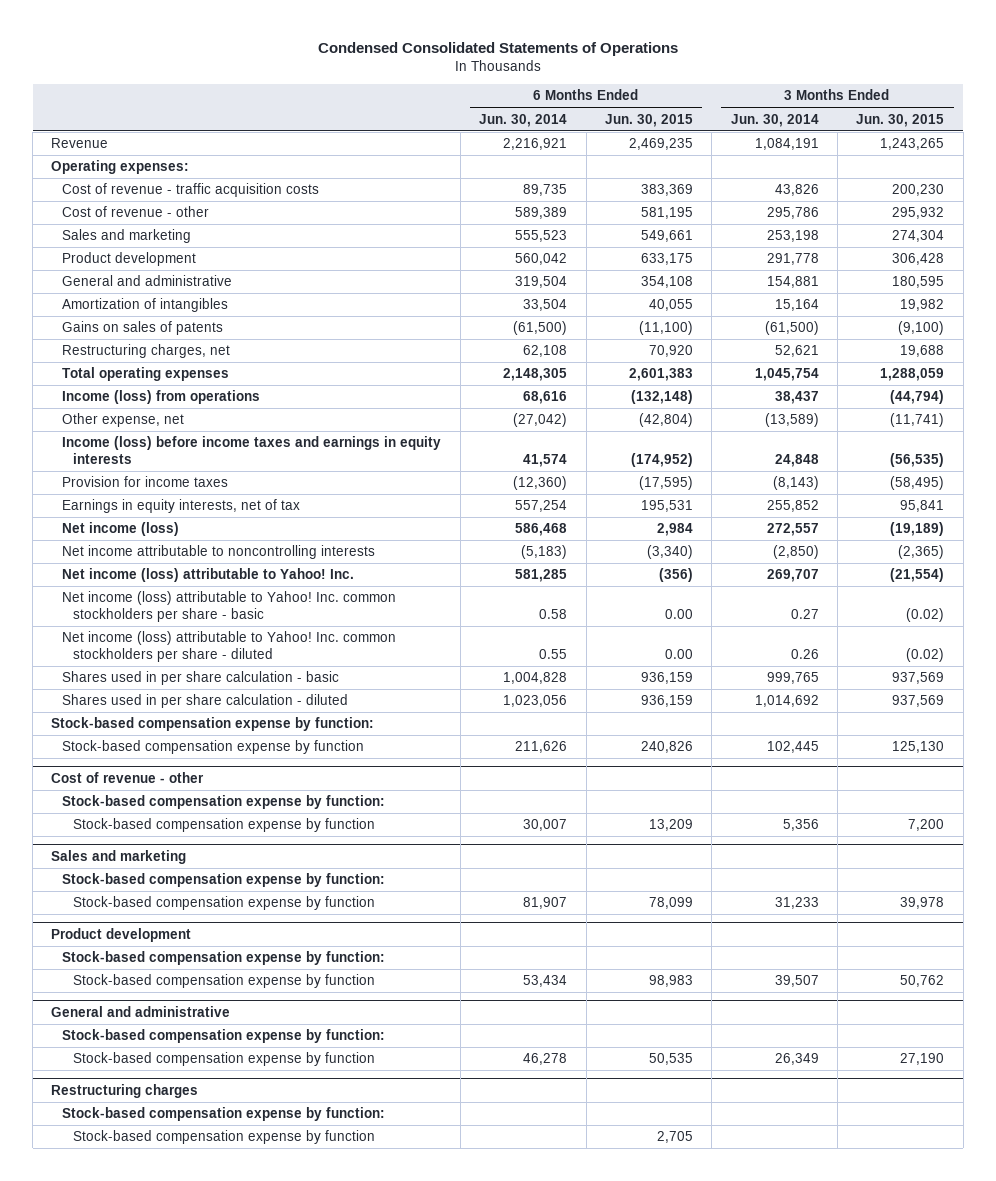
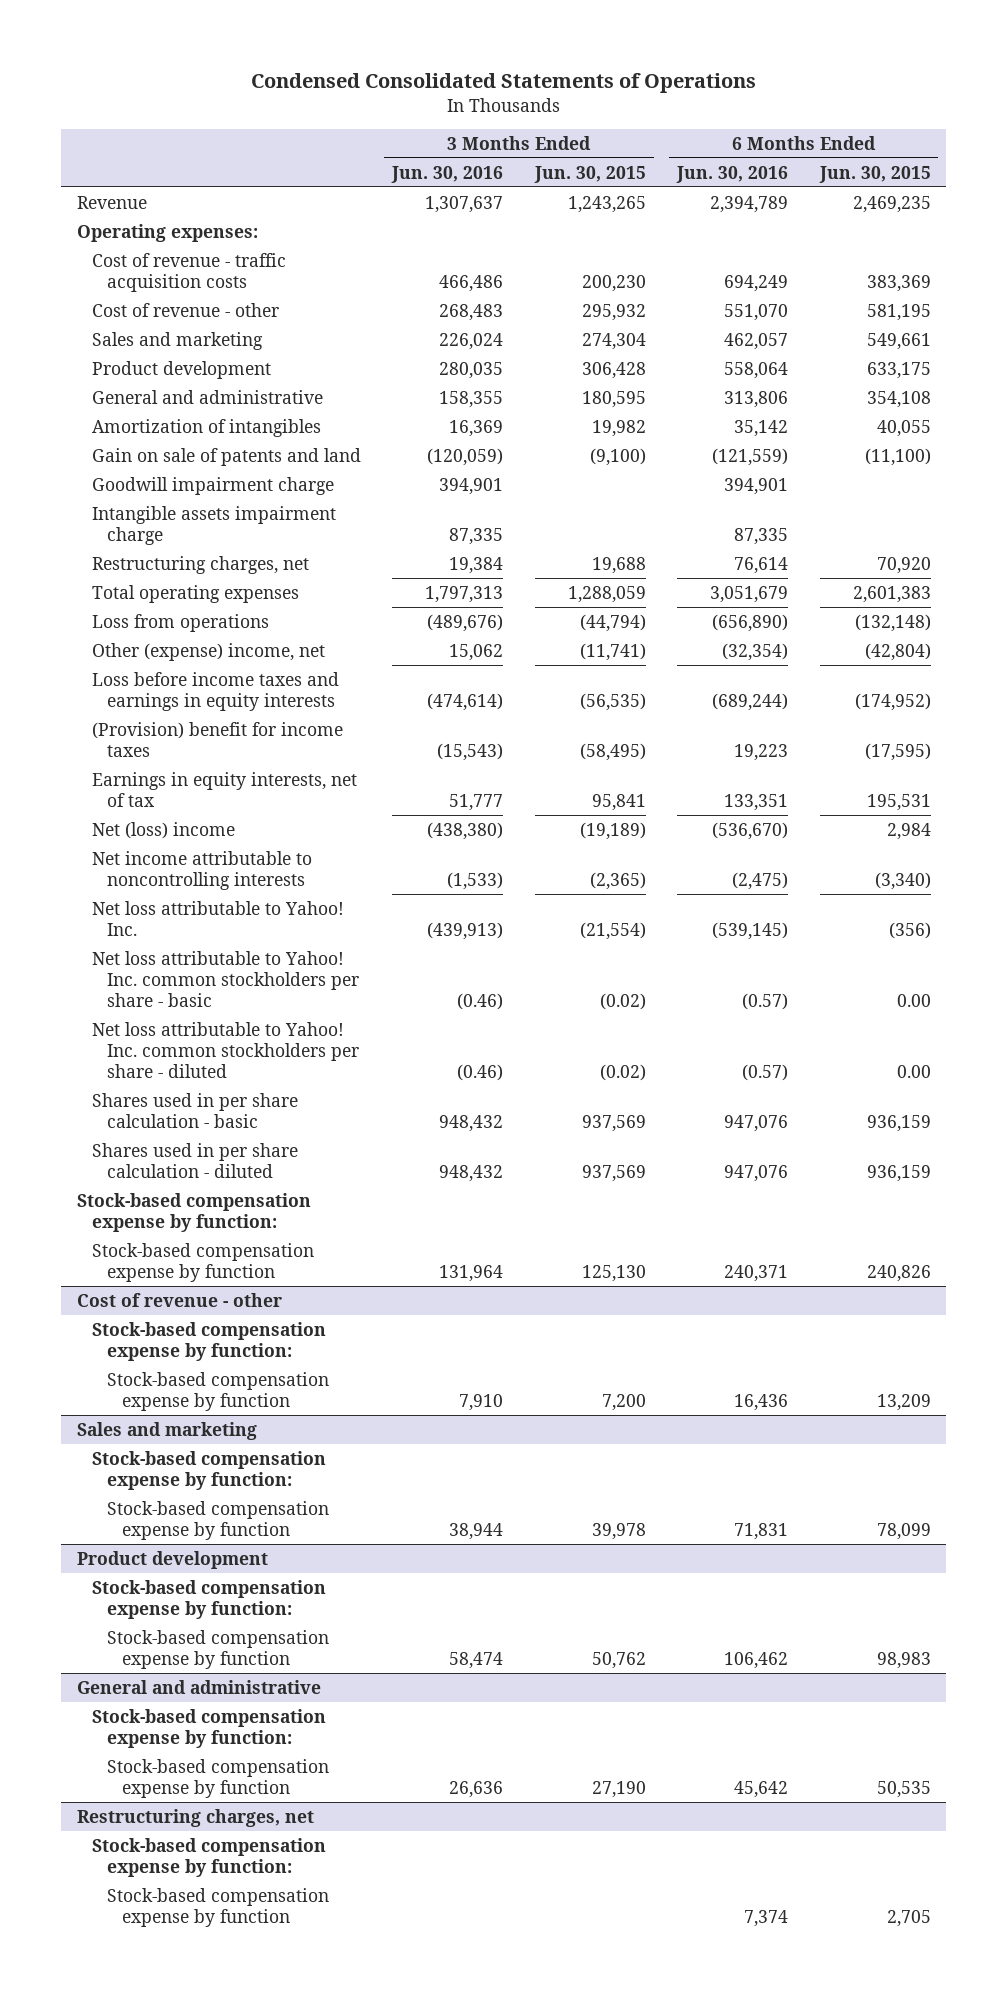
- | 6 Months Ended Jun. 30, 2014 | 6 Months Ended Jun. 30, 2015 | 3 Months Ended Jun. 30, 2014 | 3 Months Ended Jun. 30, 2015
+ | 3 Months Ended Jun. 30, 2016 | 3 Months Ended Jun. 30, 2015 | 6 Months Ended Jun. 30, 2016 | 6 Months Ended Jun. 30, 2015
- Gains on sales of patents | (61,500) | (11,100) | (61,500) | (9,100)
+ Gain on sale of patents and land | (120,059) | (9,100) | (121,559) | (11,100)
+ Goodwill impairment charge | 394,901 | | 394,901 |
+ Intangible assets impairment charge | 87,335 | | 87,335 |
- Income (loss) from operations | 68,616 | (132,148) | 38,437 | (44,794)
- Other expense, net | (27,042) | (42,804) | (13,589) | (11,741)
- Income (loss) before income taxes and earnings in equity interests | 41,574 | (174,952) | 24,848 | (56,535)
- Provision for income taxes | (12,360) | (17,595) | (8,143) | (58,495)
+ Loss from operations | (489,676) | (44,794) | (656,890) | (132,148)
+ Other (expense) income, net | 15,062 | (11,741) | (32,354) | (42,804)
+ Loss before income taxes and earnings in equity interests | (474,614) | (56,535) | (689,244) | (174,952)
+ (Provision) benefit for income taxes | (15,543) | (58,495) | 19,223 | (17,595)
- Net income (loss) | 586,468 | 2,984 | 272,557 | (19,189)
+ Net (loss) income | (438,380) | (19,189) | (536,670) | 2,984
- Net income (loss) attributable to Yahoo! Inc. | 581,285 | (356) | 269,707 | (21,554)
- Net income (loss) attributable to Yahoo! Inc. common stockholders per share - basic | 0.58 | 0.00 | 0.27 | (0.02)
- Net income (loss) attributable to Yahoo! Inc. common stockholders per share - diluted | 0.55 | 0.00 | 0.26 | (0.02)
+ Net loss attributable to Yahoo! Inc. | (439,913) | (21,554) | (539,145) | (356)
+ Net loss attributable to Yahoo! Inc. common stockholders per share - basic | (0.46) | (0.02) | (0.57) | 0.00
+ Net loss attributable to Yahoo! Inc. common stockholders per share - diluted | (0.46) | (0.02) | (0.57) | 0.00
- Restructuring charges
+ Restructuring charges, net

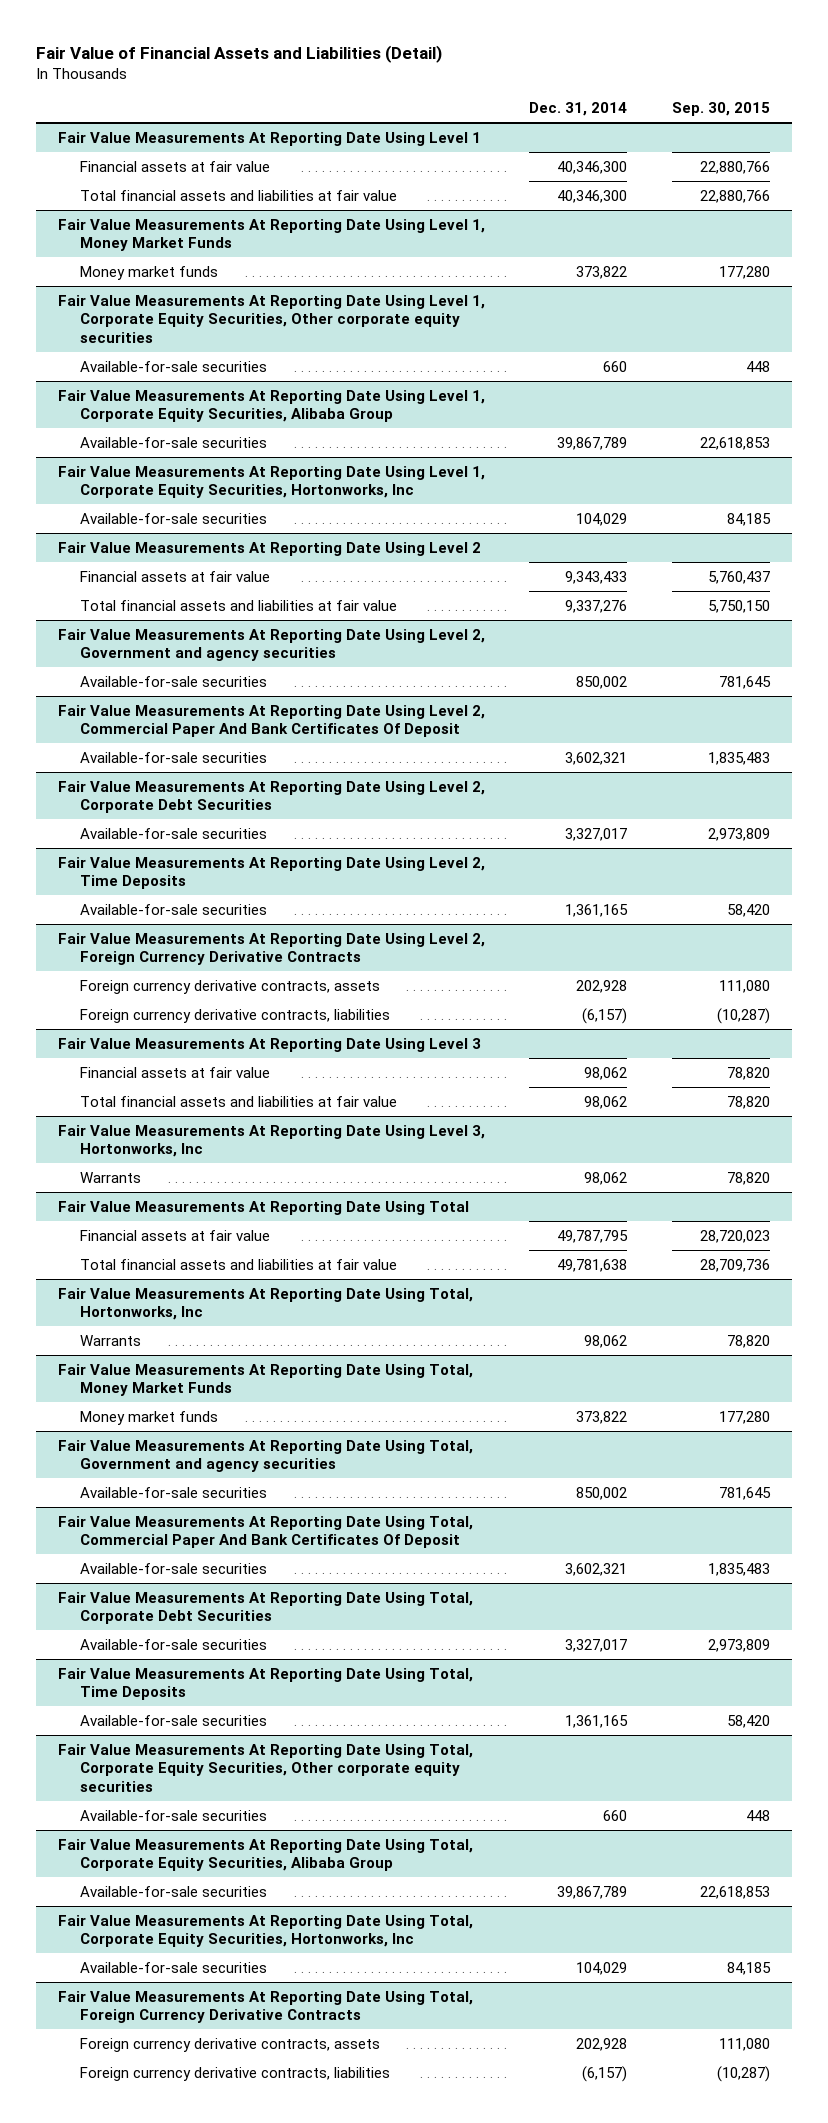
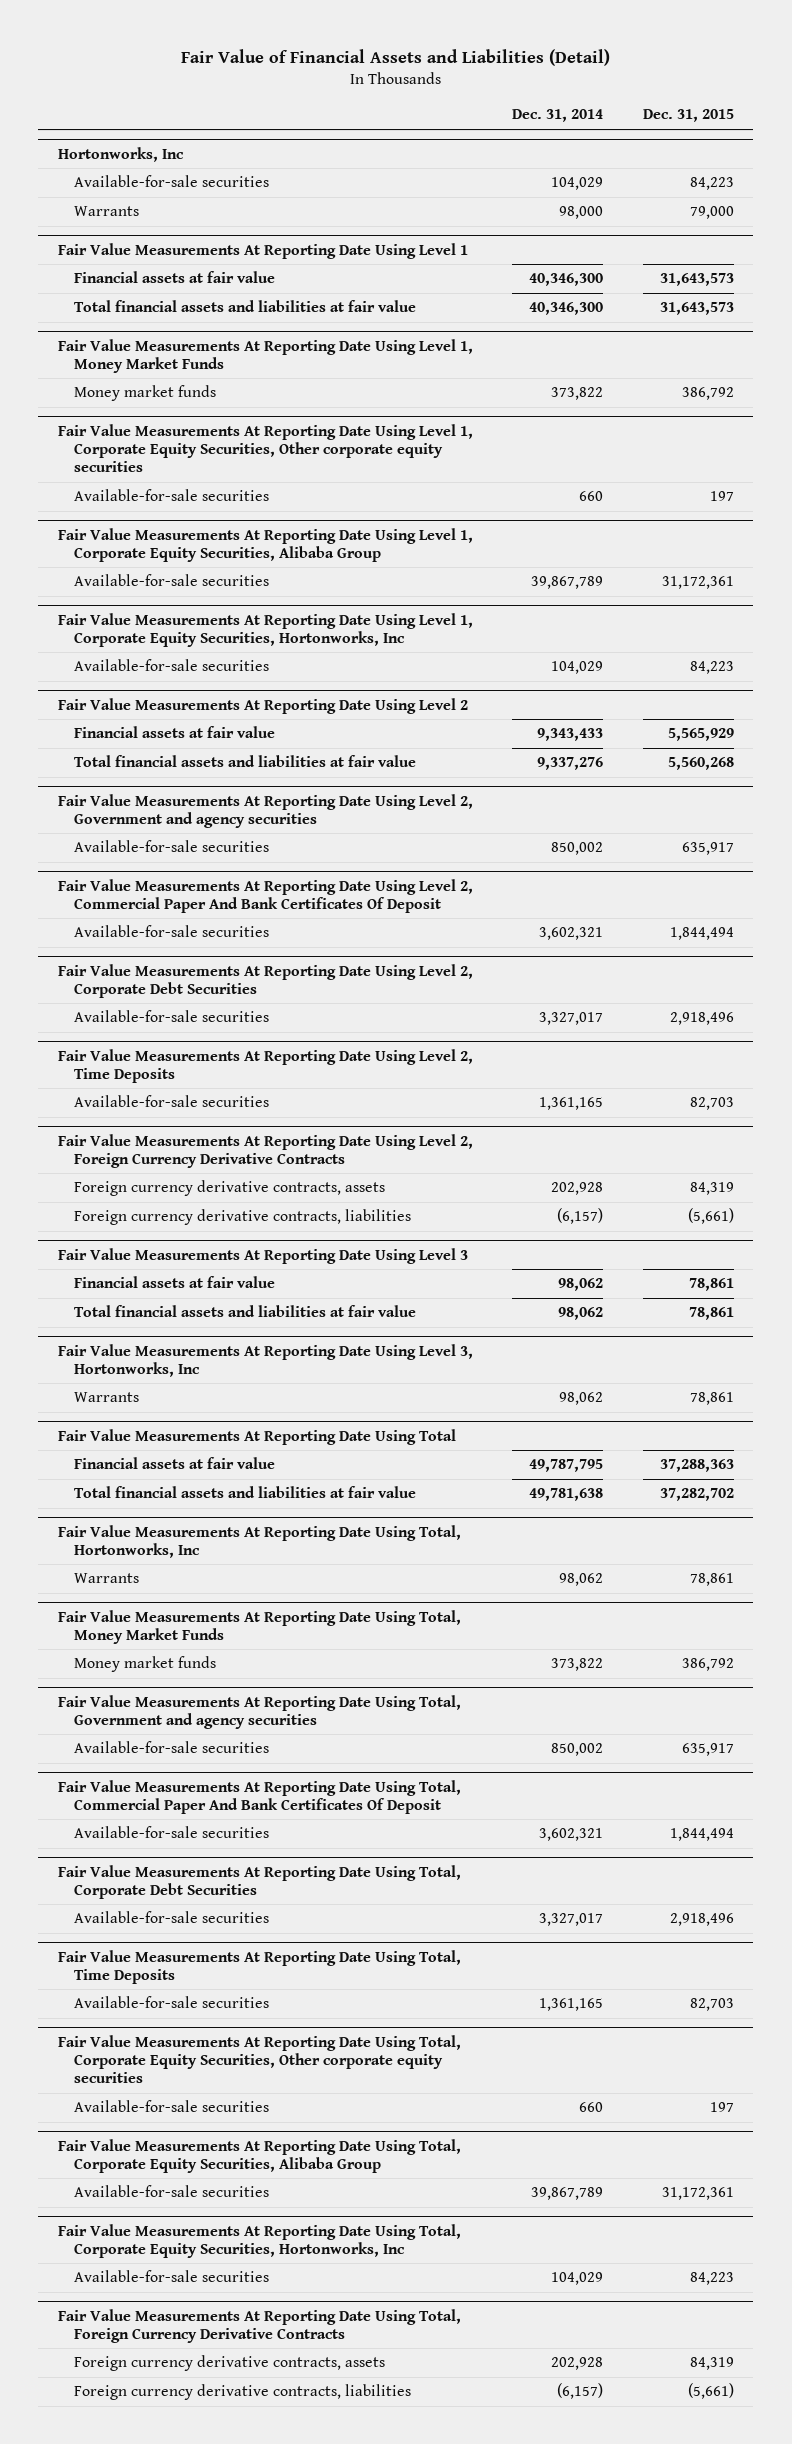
- | Dec. 31, 2014 | Sep. 30, 2015
+ | Dec. 31, 2014 | Dec. 31, 2015
+ Hortonworks, Inc
+ Available-for-sale securities | 104,029 | 84,223
+ Warrants | 98,000 | 79,000

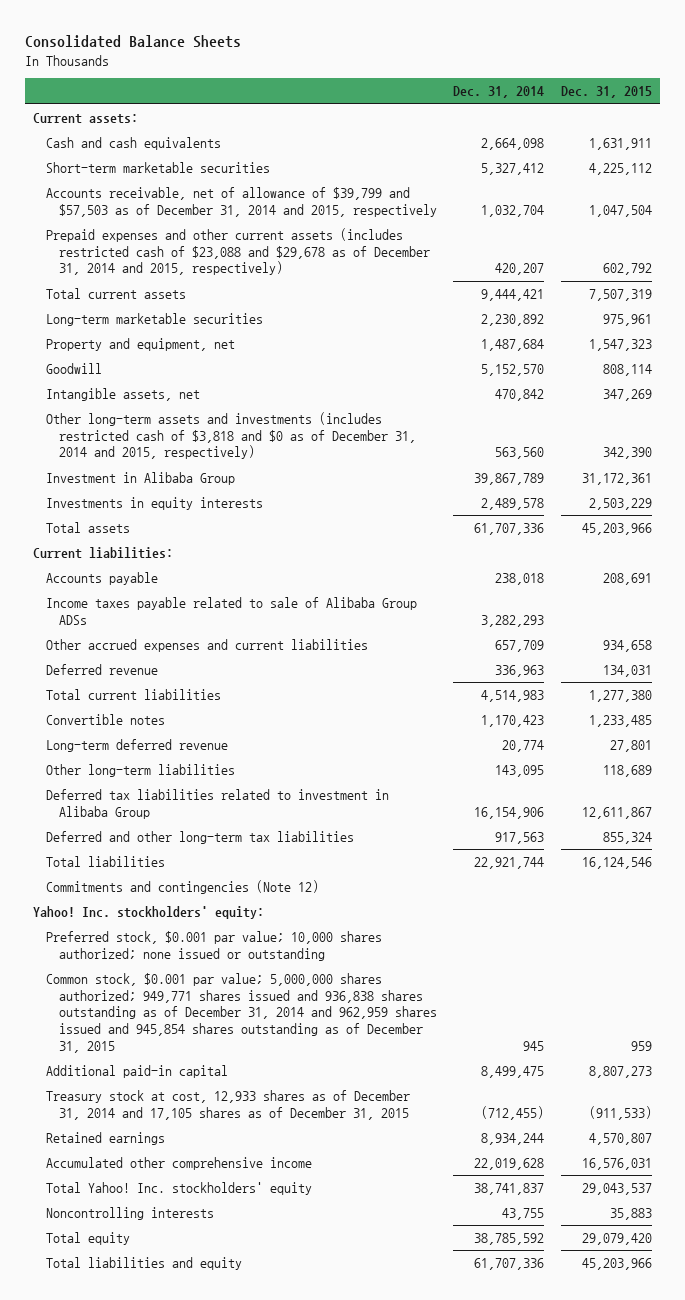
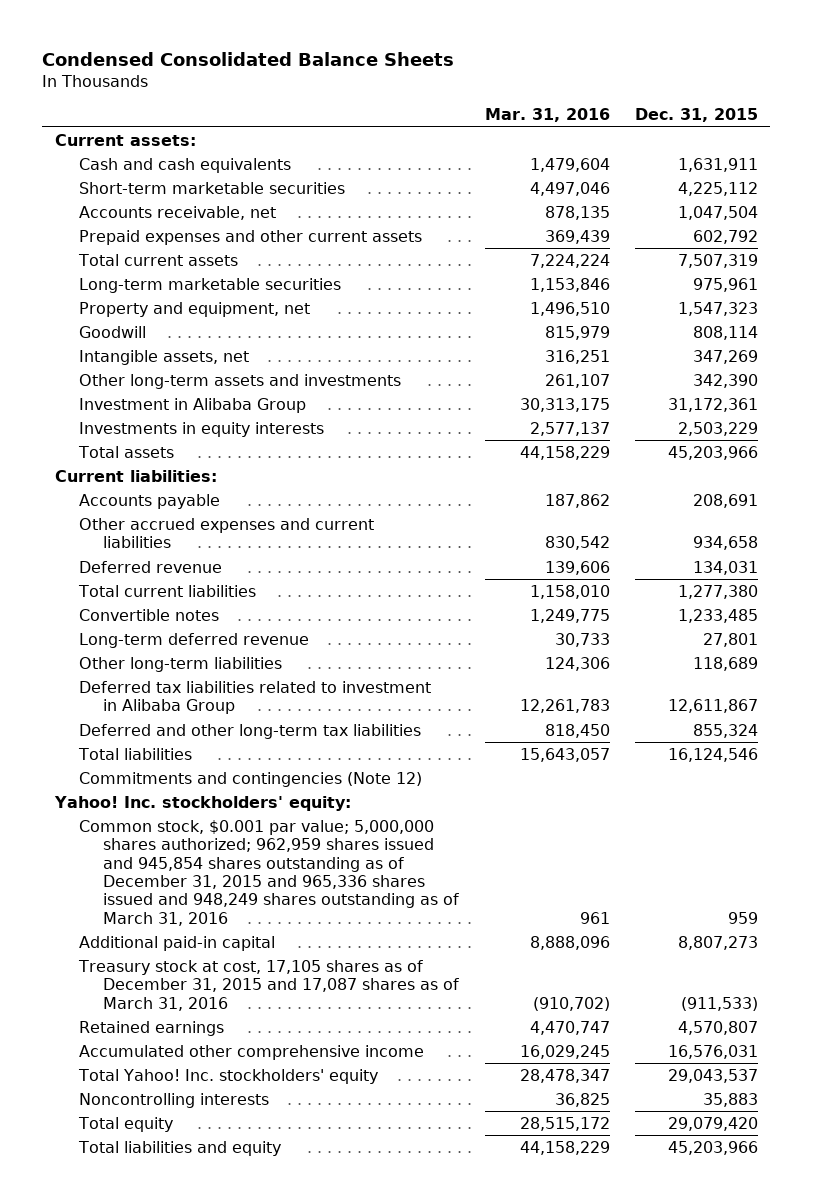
- Consolidated Balance Sheets
+ Condensed Consolidated Balance Sheets
- | Dec. 31, 2014 | Dec. 31, 2015
+ | Mar. 31, 2016 | Dec. 31, 2015
- Accounts receivable, net of allowance of $39,799 and $57,503 as of December 31, 2014 and 2015, respectively | 1,032,704 | 1,047,504
- Prepaid expenses and other current assets (includes restricted cash of $23,088 and $29,678 as of December 31, 2014 and 2015, respectively) | 420,207 | 602,792
+ Accounts receivable, net | 878,135 | 1,047,504
+ Prepaid expenses and other current assets | 369,439 | 602,792
- Other long-term assets and investments (includes restricted cash of $3,818 and $0 as of December 31, 2014 and 2015, respectively) | 563,560 | 342,390
+ Other long-term assets and investments | 261,107 | 342,390
- Income taxes payable related to sale of Alibaba Group ADSs | 3,282,293 |
- Preferred stock, $0.001 par value; 10,000 shares authorized; none issued or outstanding
- Common stock, $0.001 par value; 5,000,000 shares authorized; 949,771 shares issued and 936,838 shares outstanding as of December 31, 2014 and 962,959 shares issued and 945,854 shares outstanding as of December 31, 2015 | 945 | 959
+ Common stock, $0.001 par value; 5,000,000 shares authorized; 962,959 shares issued and 945,854 shares outstanding as of December 31, 2015 and 965,336 shares issued and 948,249 shares outstanding as of March 31, 2016 | 961 | 959
- Treasury stock at cost, 12,933 shares as of December 31, 2014 and 17,105 shares as of December 31, 2015 | (712,455) | (911,533)
+ Treasury stock at cost, 17,105 shares as of December 31, 2015 and 17,087 shares as of March 31, 2016 | (910,702) | (911,533)

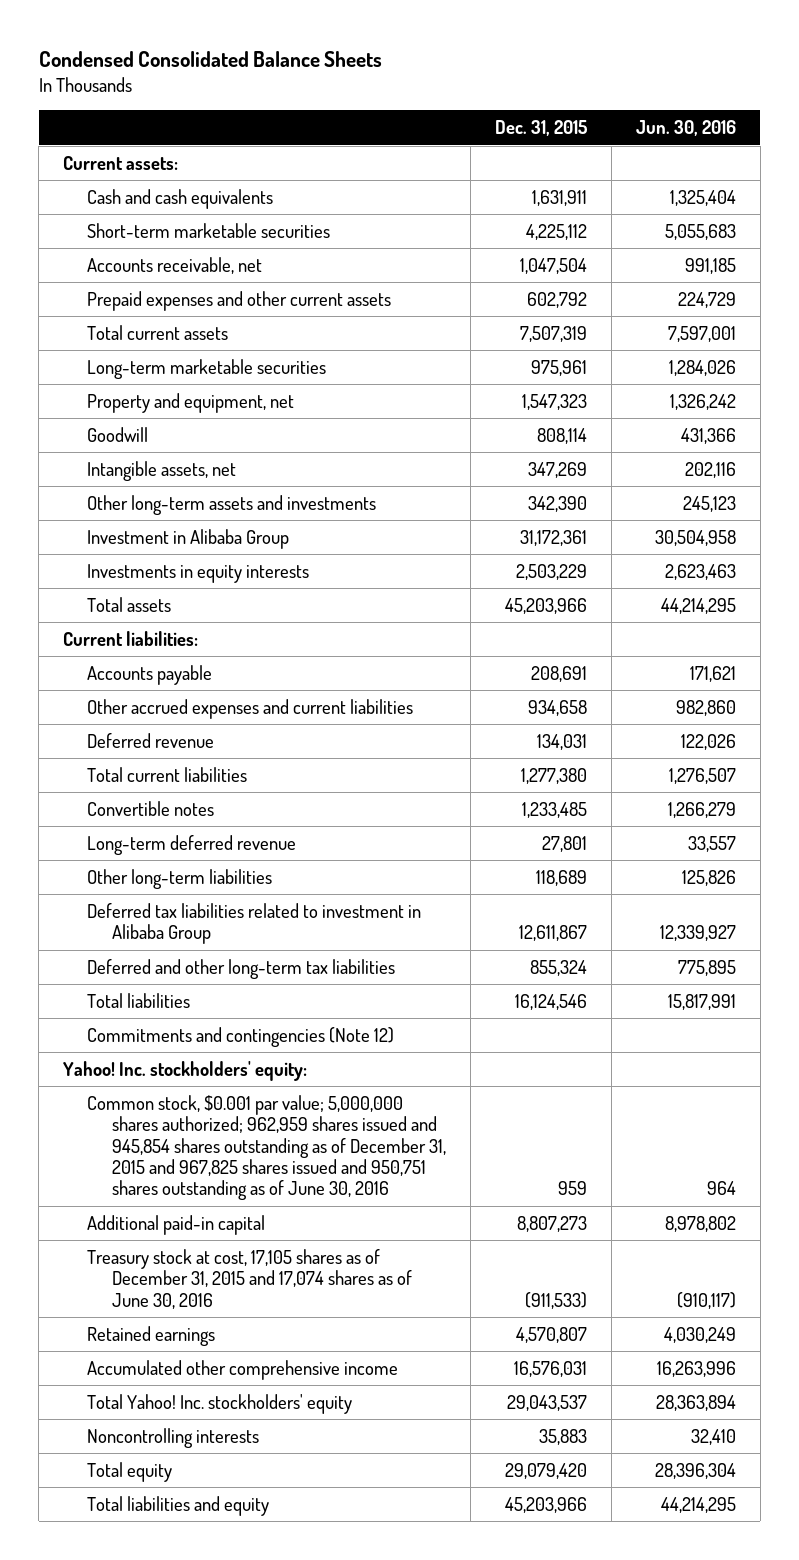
- | Mar. 31, 2016 | Dec. 31, 2015
+ | Dec. 31, 2015 | Jun. 30, 2016
- Common stock, $0.001 par value; 5,000,000 shares authorized; 962,959 shares issued and 945,854 shares outstanding as of December 31, 2015 and 965,336 shares issued and 948,249 shares outstanding as of March 31, 2016 | 961 | 959
+ Common stock, $0.001 par value; 5,000,000 shares authorized; 962,959 shares issued and 945,854 shares outstanding as of December 31, 2015 and 967,825 shares issued and 950,751 shares outstanding as of June 30, 2016 | 959 | 964
- Treasury stock at cost, 17,105 shares as of December 31, 2015 and 17,087 shares as of March 31, 2016 | (910,702) | (911,533)
+ Treasury stock at cost, 17,105 shares as of December 31, 2015 and 17,074 shares as of June 30, 2016 | (911,533) | (910,117)

